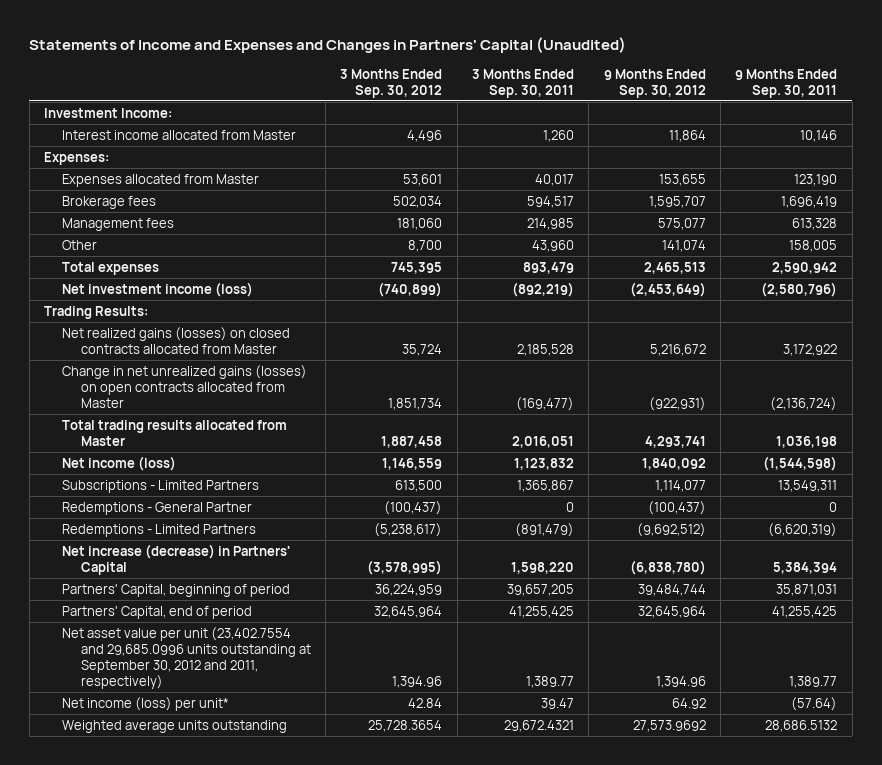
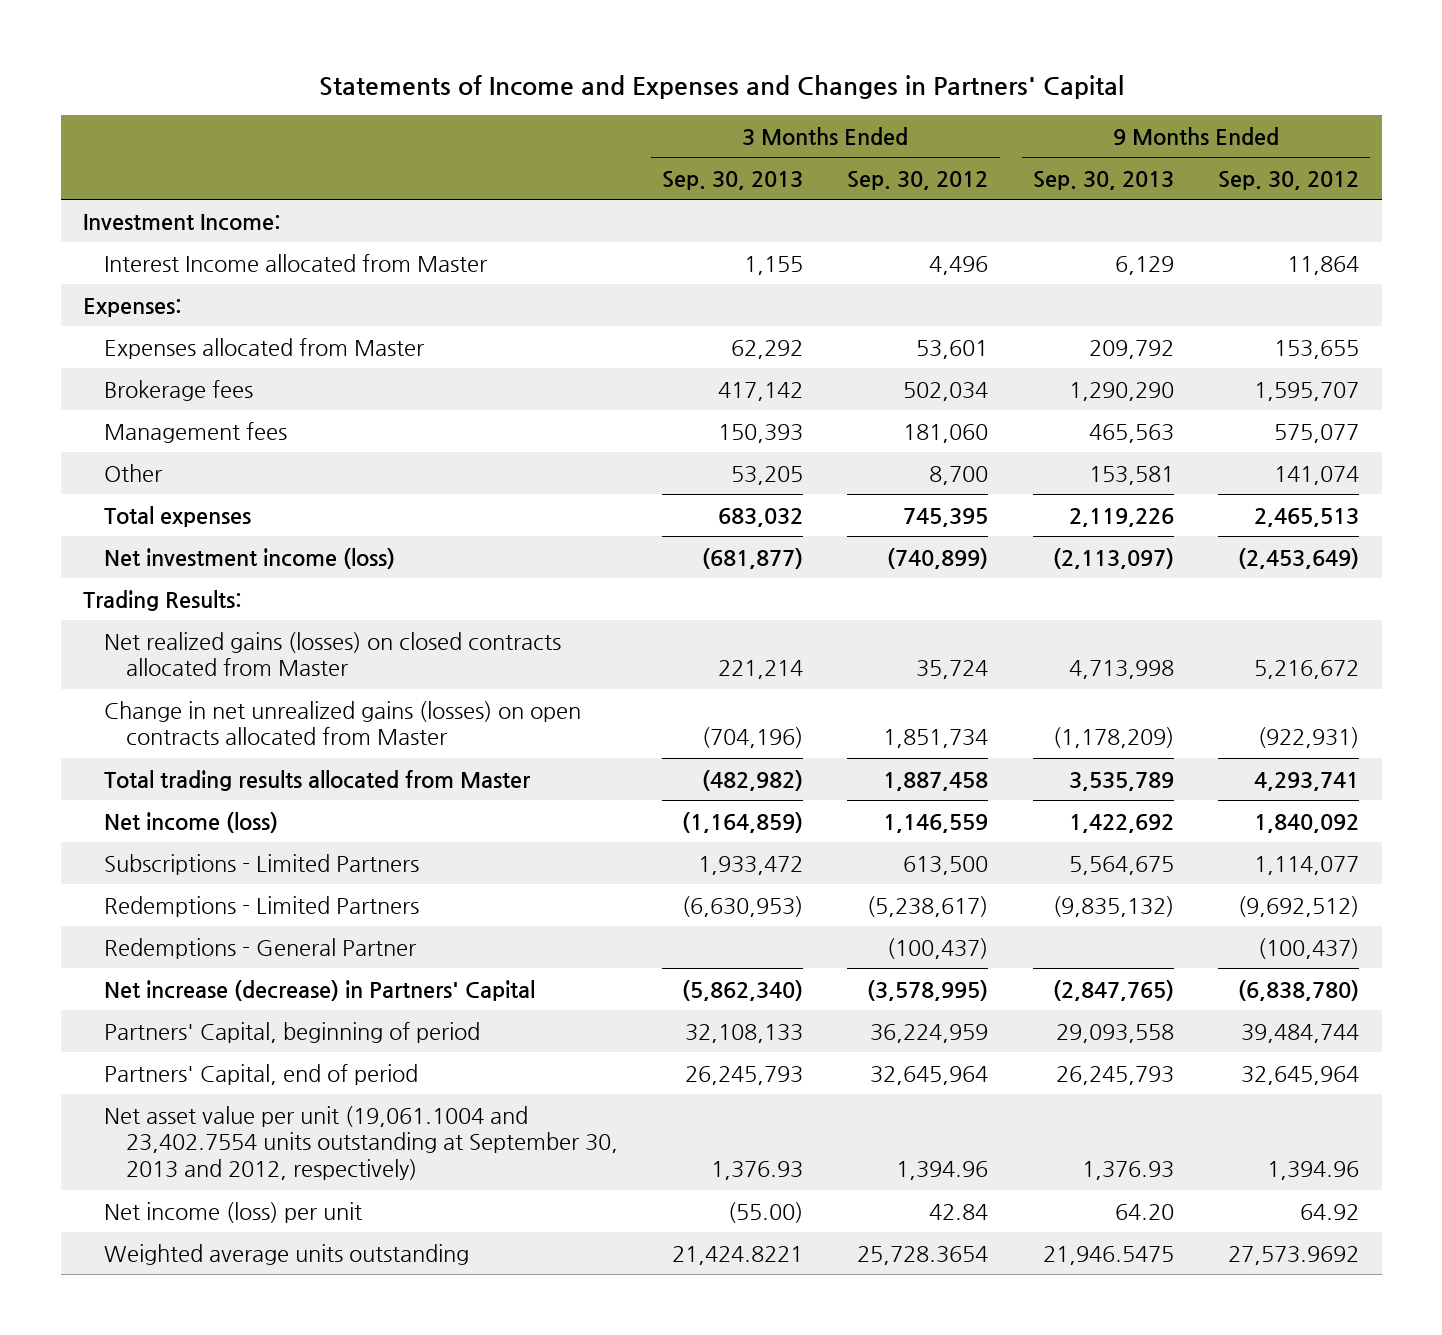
- Statements of Income and Expenses and Changes in Partners' Capital (Unaudited)
+ Statements of Income and Expenses and Changes in Partners' Capital
- | 3 Months Ended Sep. 30, 2012 | 3 Months Ended Sep. 30, 2011 | 9 Months Ended Sep. 30, 2012 | 9 Months Ended Sep. 30, 2011
+ | 3 Months Ended Sep. 30, 2013 | 3 Months Ended Sep. 30, 2012 | 9 Months Ended Sep. 30, 2013 | 9 Months Ended Sep. 30, 2012
- Interest income allocated from Master | 4,496 | 1,260 | 11,864 | 10,146
+ Interest Income allocated from Master | 1,155 | 4,496 | 6,129 | 11,864
moved down: Redemptions - General Partner | | (100,437) | | (100,437)
- Net asset value per unit (23,402.7554 and 29,685.0996 units outstanding at September 30, 2012 and 2011, respectively) | 1,394.96 | 1,389.77 | 1,394.96 | 1,389.77
- Net income (loss) per unit* | 42.84 | 39.47 | 64.92 | (57.64)
+ Net asset value per unit (19,061.1004 and 23,402.7554 units outstanding at September 30, 2013 and 2012, respectively) | 1,376.93 | 1,394.96 | 1,376.93 | 1,394.96
+ Net income (loss) per unit | (55.00) | 42.84 | 64.20 | 64.92

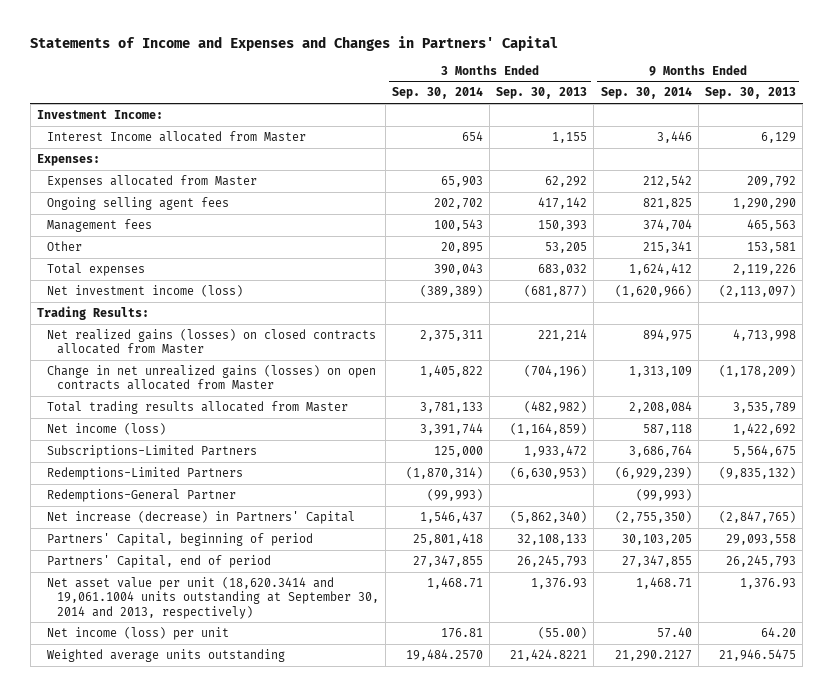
- | 3 Months Ended Sep. 30, 2013 | 3 Months Ended Sep. 30, 2012 | 9 Months Ended Sep. 30, 2013 | 9 Months Ended Sep. 30, 2012
+ | 3 Months Ended Sep. 30, 2014 | 3 Months Ended Sep. 30, 2013 | 9 Months Ended Sep. 30, 2014 | 9 Months Ended Sep. 30, 2013
- Brokerage fees | 417,142 | 502,034 | 1,290,290 | 1,595,707
+ Ongoing selling agent fees | 202,702 | 417,142 | 821,825 | 1,290,290
- Subscriptions - Limited Partners | 1,933,472 | 613,500 | 5,564,675 | 1,114,077
- Redemptions - Limited Partners | (6,630,953) | (5,238,617) | (9,835,132) | (9,692,512)
- Redemptions - General Partner | | (100,437) | | (100,437)
+ Subscriptions-Limited Partners | 125,000 | 1,933,472 | 3,686,764 | 5,564,675
+ Redemptions-Limited Partners | (1,870,314) | (6,630,953) | (6,929,239) | (9,835,132)
+ Redemptions-General Partner | (99,993) | | (99,993) |
- Net asset value per unit (19,061.1004 and 23,402.7554 units outstanding at September 30, 2013 and 2012, respectively) | 1,376.93 | 1,394.96 | 1,376.93 | 1,394.96
+ Net asset value per unit (18,620.3414 and 19,061.1004 units outstanding at September 30, 2014 and 2013, respectively) | 1,468.71 | 1,376.93 | 1,468.71 | 1,376.93

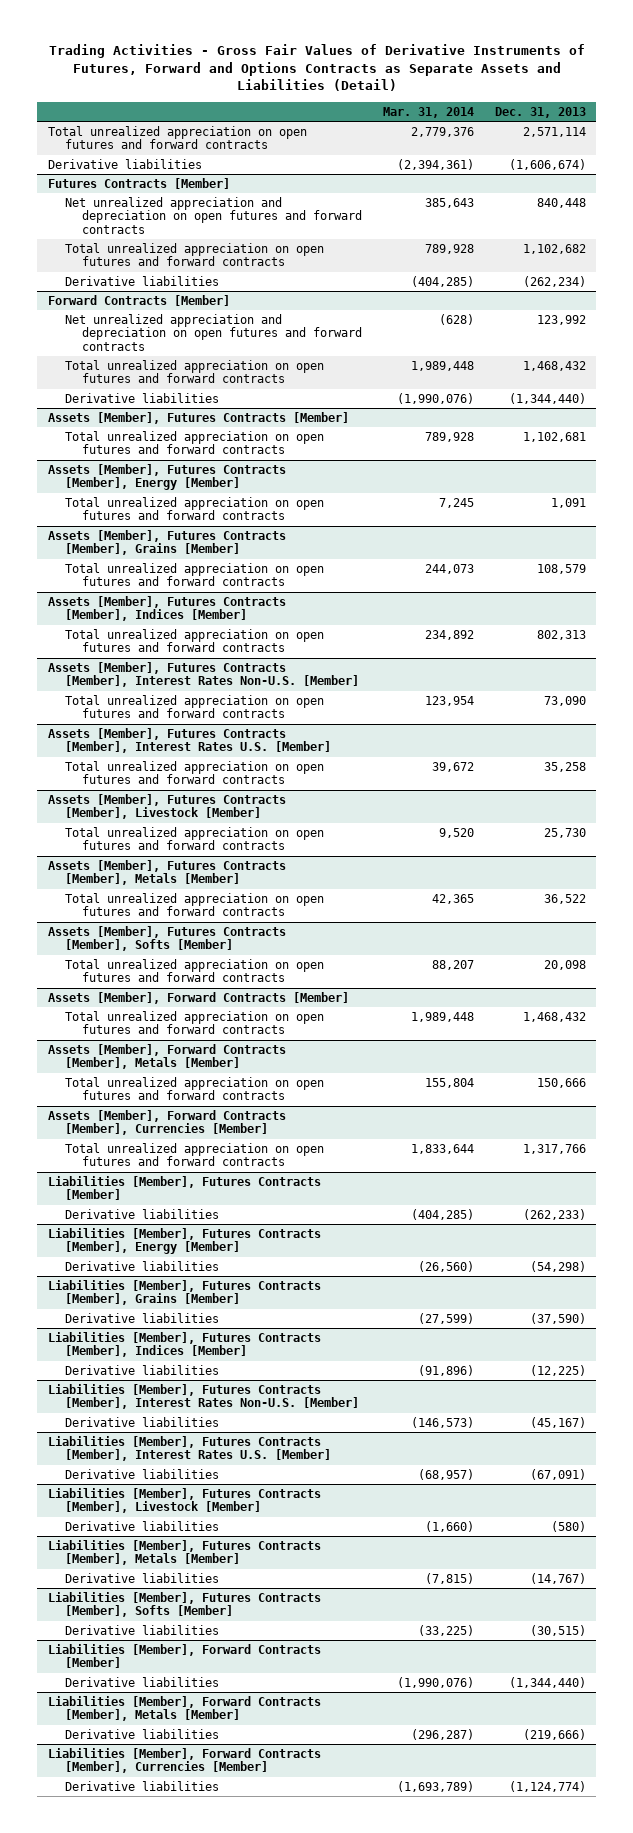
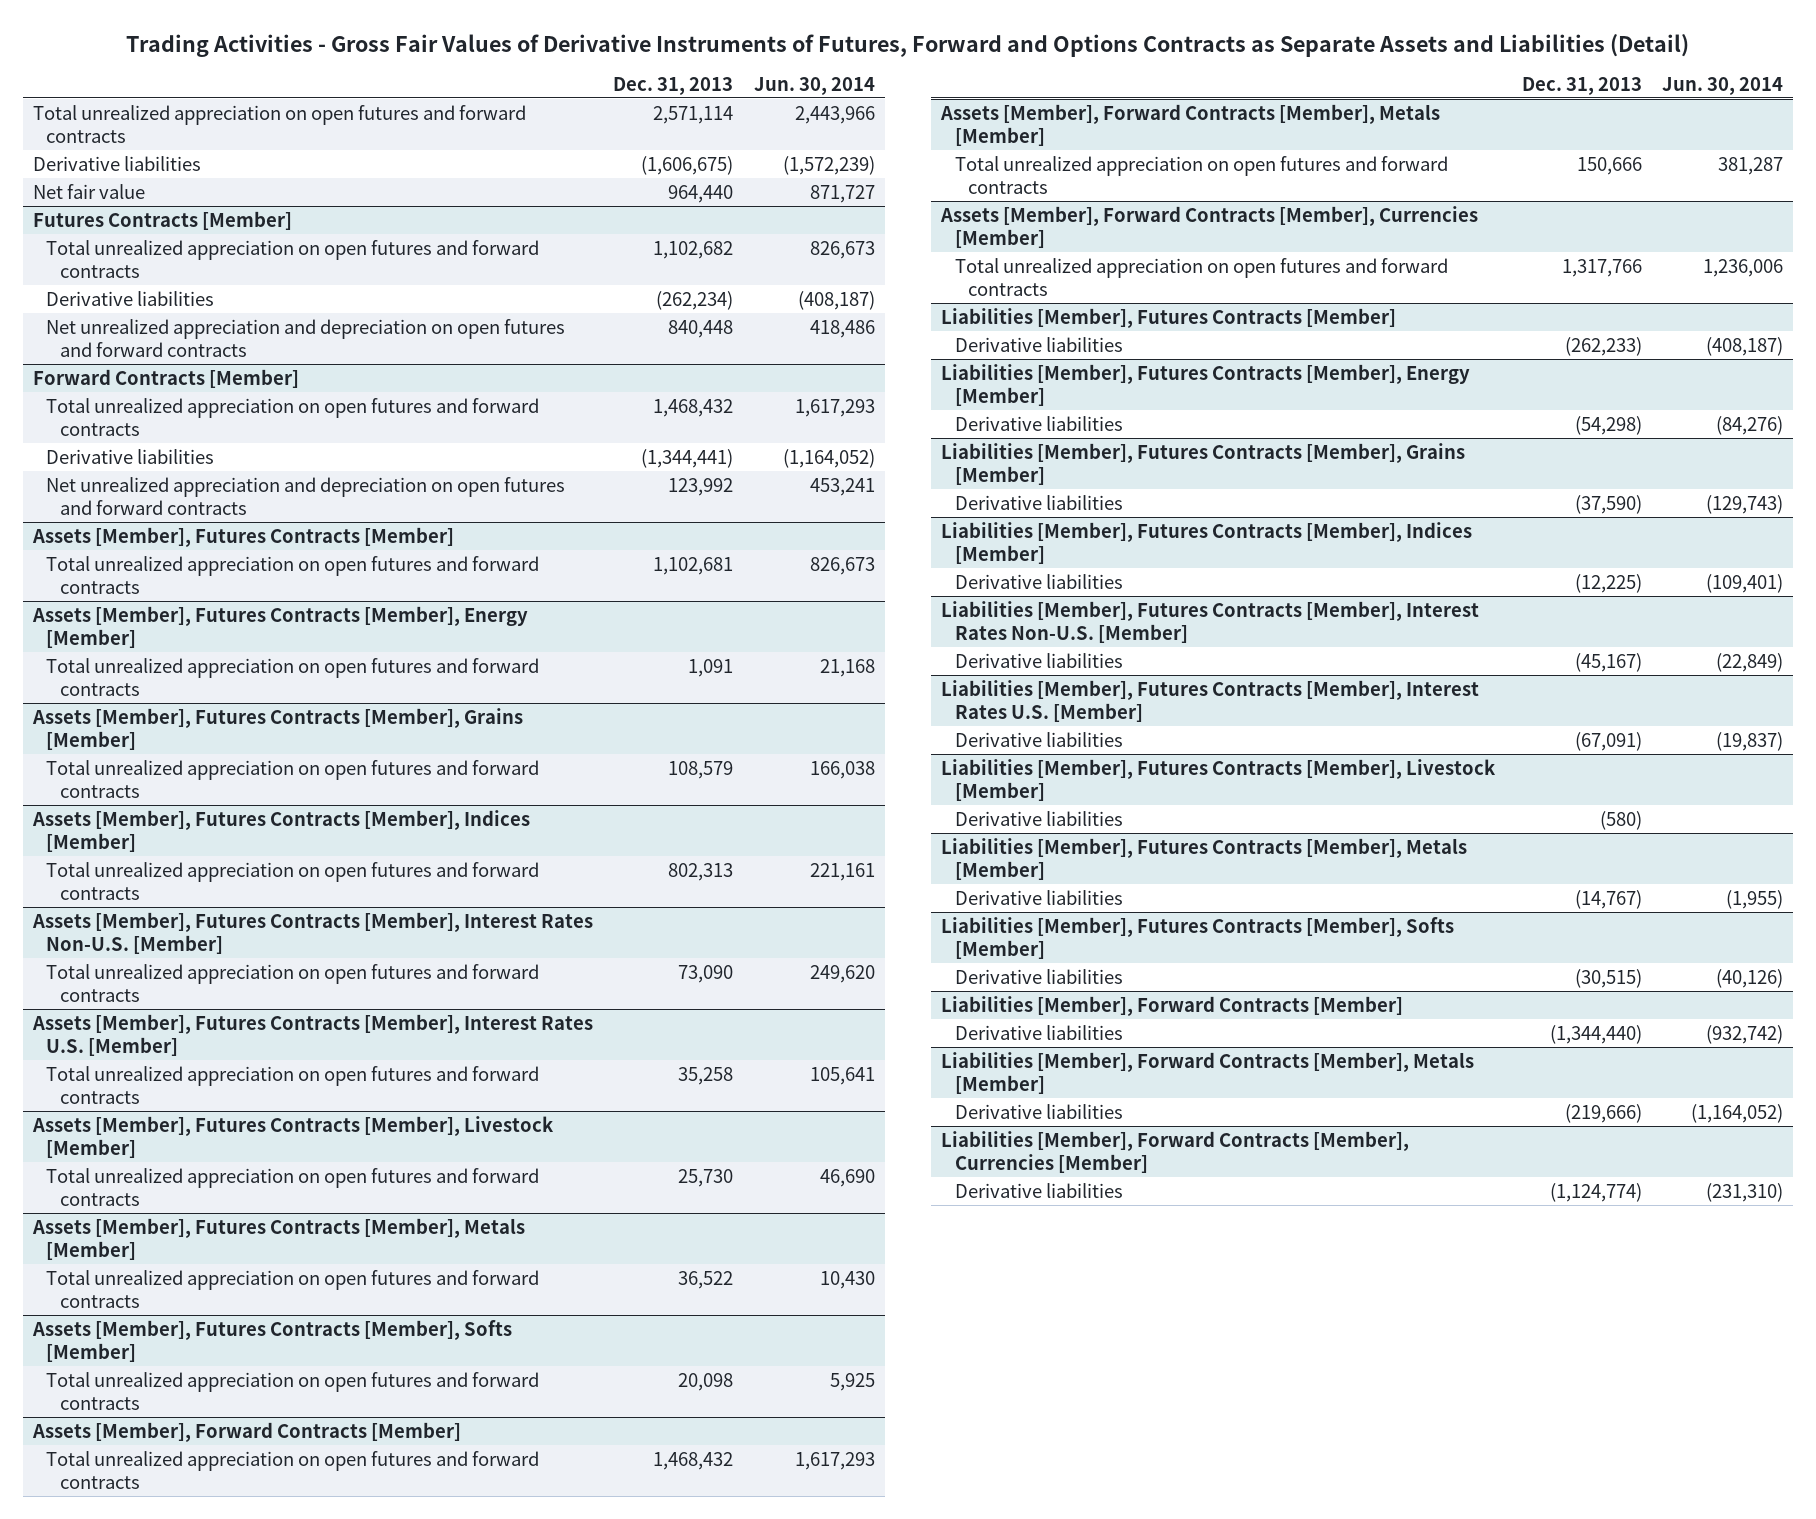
- | Mar. 31, 2014 | Dec. 31, 2013
+ | Dec. 31, 2013 | Jun. 30, 2014
- Derivative liabilities | (2,394,361) | (1,606,674)
+ Derivative liabilities | (1,606,675) | (1,572,239)
+ Net fair value | 964,440 | 871,727
@ Futures Contracts [Member]
moved down: Net unrealized appreciation and depreciation on open futures and forward contracts | 840,448 | 418,486
@ Forward Contracts [Member]
- Derivative liabilities | (1,990,076) | (1,344,440)
+ Derivative liabilities | (1,344,441) | (1,164,052)
moved down: Net unrealized appreciation and depreciation on open futures and forward contracts | 123,992 | 453,241

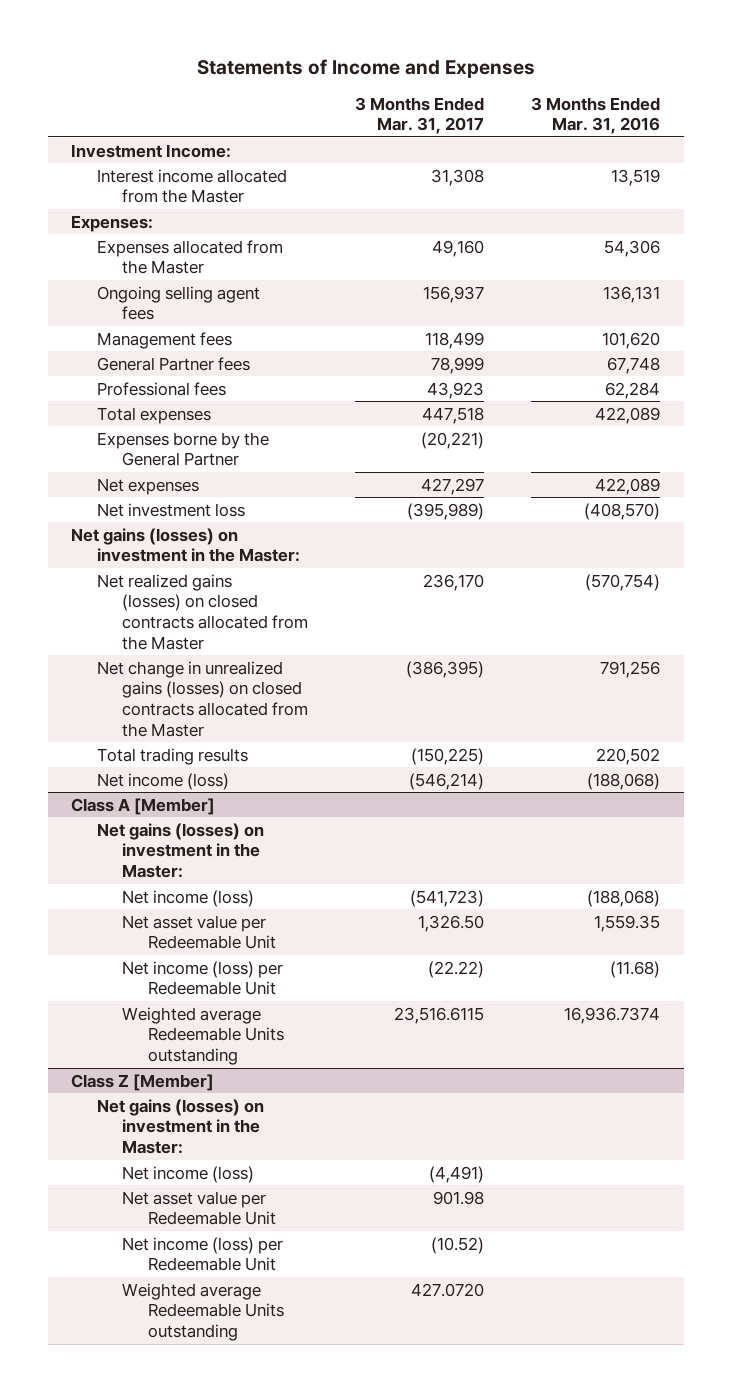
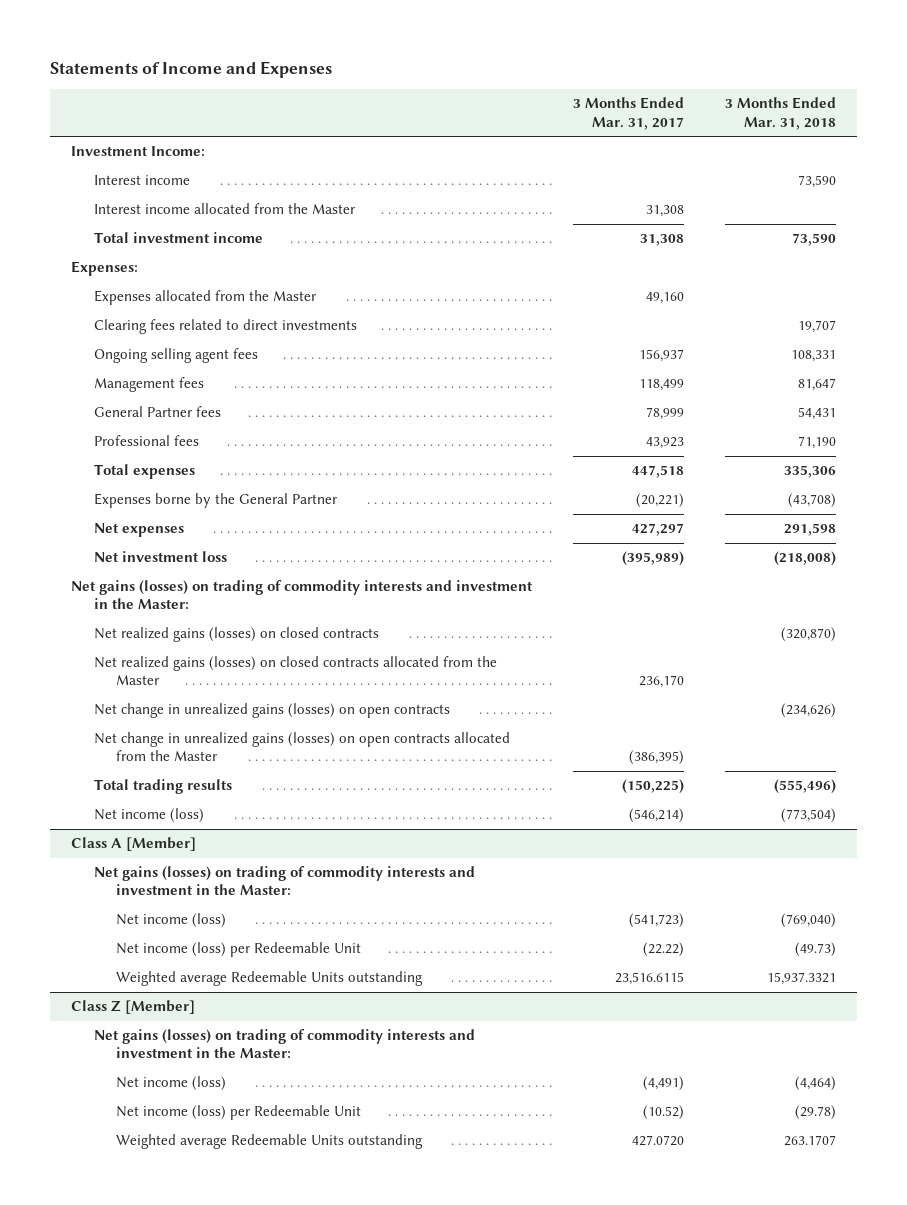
- | 3 Months Ended Mar. 31, 2017 | 3 Months Ended Mar. 31, 2016
+ | 3 Months Ended Mar. 31, 2017 | 3 Months Ended Mar. 31, 2018
+ Interest income | | 73,590
+ Total investment income | 31,308 | 73,590
+ Clearing fees related to direct investments | | 19,707
- Net gains (losses) on investment in the Master:
+ Net gains (losses) on trading of commodity interests and investment in the Master:
+ Net realized gains (losses) on closed contracts | | (320,870)
- Net change in unrealized gains (losses) on closed contracts allocated from the Master | (386,395) | 791,256
+ Net change in unrealized gains (losses) on open contracts | | (234,626)
+ Net change in unrealized gains (losses) on open contracts allocated from the Master | (386,395) |
@ Class A [Member]
- Net gains (losses) on investment in the Master:
+ Net gains (losses) on trading of commodity interests and investment in the Master:
- Net asset value per Redeemable Unit | 1,326.50 | 1,559.35
@ Class Z [Member]
- Net gains (losses) on investment in the Master:
+ Net gains (losses) on trading of commodity interests and investment in the Master:
- Net asset value per Redeemable Unit | 901.98 |

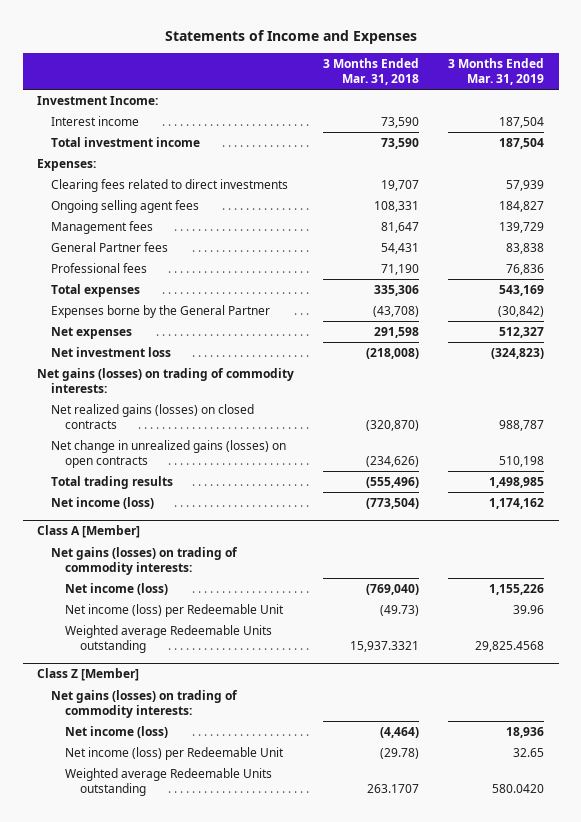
- | 3 Months Ended Mar. 31, 2017 | 3 Months Ended Mar. 31, 2018
+ | 3 Months Ended Mar. 31, 2018 | 3 Months Ended Mar. 31, 2019
- Interest income allocated from the Master | 31,308 |
- Expenses allocated from the Master | 49,160 |
- Net gains (losses) on trading of commodity interests and investment in the Master:
+ Net gains (losses) on trading of commodity interests:
- Net realized gains (losses) on closed contracts allocated from the Master | 236,170 |
- Net change in unrealized gains (losses) on open contracts allocated from the Master | (386,395) |
@ Class A [Member]
- Net gains (losses) on trading of commodity interests and investment in the Master:
+ Net gains (losses) on trading of commodity interests:
@ Class Z [Member]
- Net gains (losses) on trading of commodity interests and investment in the Master:
+ Net gains (losses) on trading of commodity interests:

